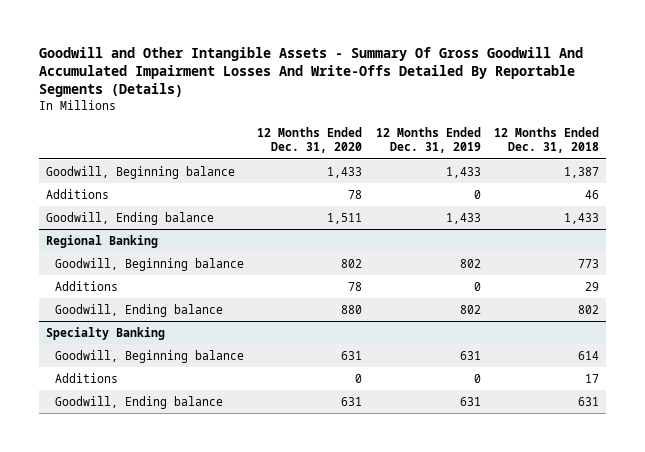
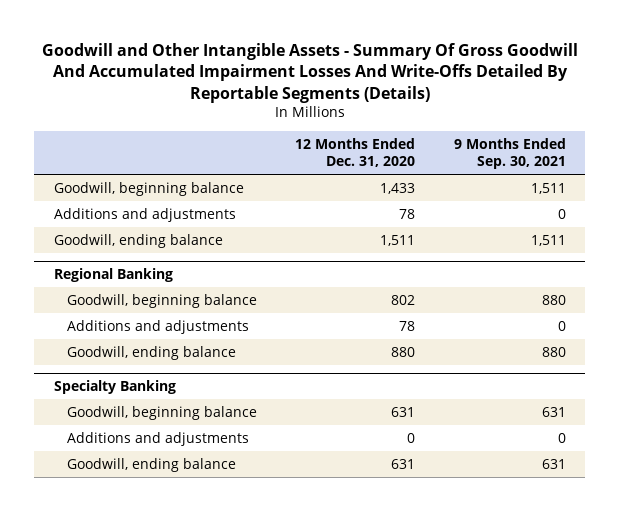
- | 12 Months Ended Dec. 31, 2020 | 12 Months Ended Dec. 31, 2019 | 12 Months Ended Dec. 31, 2018
+ | 12 Months Ended Dec. 31, 2020 | 9 Months Ended Sep. 30, 2021
- Goodwill, Beginning balance | 1,433 | 1,433 | 1,387
- Additions | 78 | 0 | 46
- Goodwill, Ending balance | 1,511 | 1,433 | 1,433
+ Goodwill, beginning balance | 1,433 | 1,511
+ Additions and adjustments | 78 | 0
+ Goodwill, ending balance | 1,511 | 1,511
@ Regional Banking
- Goodwill, Beginning balance | 802 | 802 | 773
- Additions | 78 | 0 | 29
- Goodwill, Ending balance | 880 | 802 | 802
+ Goodwill, beginning balance | 802 | 880
+ Additions and adjustments | 78 | 0
+ Goodwill, ending balance | 880 | 880
@ Specialty Banking
- Goodwill, Beginning balance | 631 | 631 | 614
- Additions | 0 | 0 | 17
- Goodwill, Ending balance | 631 | 631 | 631
+ Goodwill, beginning balance | 631 | 631
+ Additions and adjustments | 0 | 0
+ Goodwill, ending balance | 631 | 631

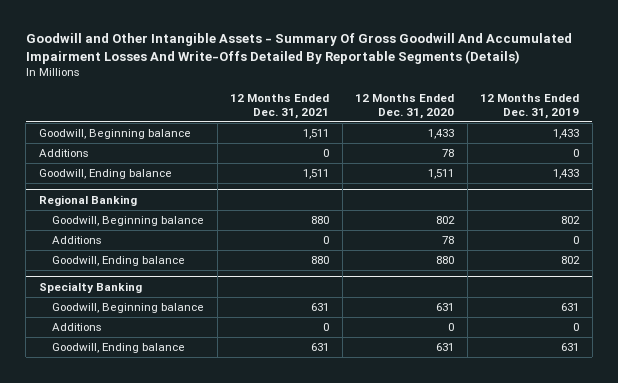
- | 12 Months Ended Dec. 31, 2020 | 9 Months Ended Sep. 30, 2021
+ | 12 Months Ended Dec. 31, 2021 | 12 Months Ended Dec. 31, 2020 | 12 Months Ended Dec. 31, 2019
- Goodwill, beginning balance | 1,433 | 1,511
- Additions and adjustments | 78 | 0
- Goodwill, ending balance | 1,511 | 1,511
+ Goodwill, Beginning balance | 1,511 | 1,433 | 1,433
+ Additions | 0 | 78 | 0
+ Goodwill, Ending balance | 1,511 | 1,511 | 1,433
@ Regional Banking
- Goodwill, beginning balance | 802 | 880
- Additions and adjustments | 78 | 0
- Goodwill, ending balance | 880 | 880
+ Goodwill, Beginning balance | 880 | 802 | 802
+ Additions | 0 | 78 | 0
+ Goodwill, Ending balance | 880 | 880 | 802
@ Specialty Banking
- Goodwill, beginning balance | 631 | 631
- Additions and adjustments | 0 | 0
- Goodwill, ending balance | 631 | 631
+ Goodwill, Beginning balance | 631 | 631 | 631
+ Additions | 0 | 0 | 0
+ Goodwill, Ending balance | 631 | 631 | 631

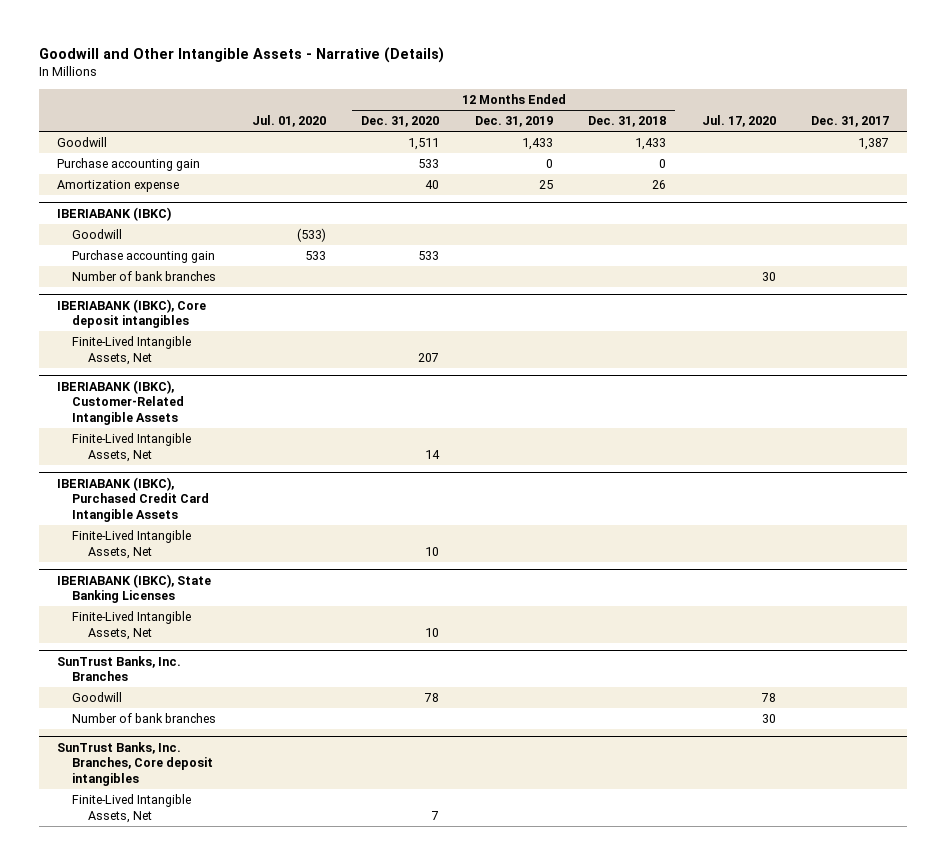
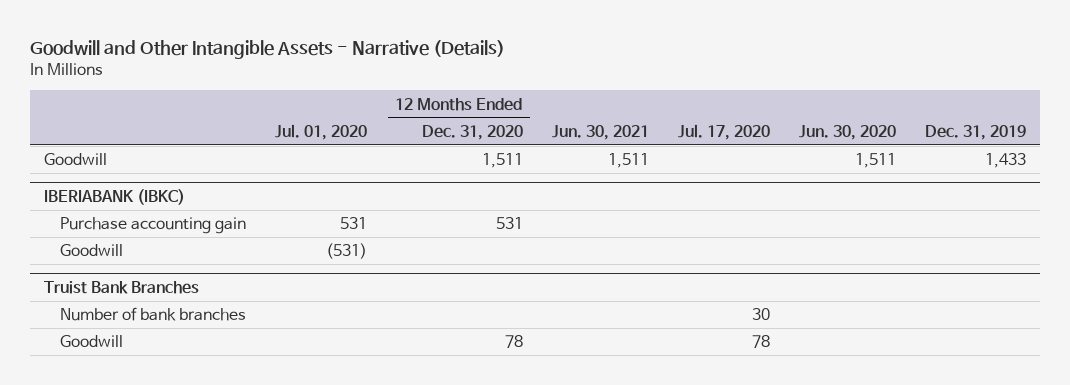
- | Jul. 01, 2020 | 12 Months Ended Dec. 31, 2020 | 12 Months Ended Dec. 31, 2019 | 12 Months Ended Dec. 31, 2018 | Jul. 17, 2020 | Dec. 31, 2017
+ | Jul. 01, 2020 | 12 Months Ended Dec. 31, 2020 | Jun. 30, 2021 | Jul. 17, 2020 | Jun. 30, 2020 | Dec. 31, 2019
- Purchase accounting gain | | 533 | 0 | 0 | |
- Amortization expense | | 40 | 25 | 26 | |
@ IBERIABANK (IBKC)
- Goodwill | (533) | | | | |
- Purchase accounting gain | 533 | 533 | | | |
+ Purchase accounting gain | 531 | 531 | | | |
+ Goodwill | (531) | | | | |
+ Truist Bank Branches
- IBERIABANK (IBKC), Core deposit intangibles
- Finite-Lived Intangible Assets, Net | | 207 | | | |
- IBERIABANK (IBKC), Customer-Related Intangible Assets
- Finite-Lived Intangible Assets, Net | | 14 | | | |
- IBERIABANK (IBKC), Purchased Credit Card Intangible Assets
- Finite-Lived Intangible Assets, Net | | 10 | | | |
- IBERIABANK (IBKC), State Banking Licenses
- Finite-Lived Intangible Assets, Net | | 10 | | | |
- SunTrust Banks, Inc. Branches
- Number of bank branches | | | | | 30 |
- SunTrust Banks, Inc. Branches, Core deposit intangibles
- Finite-Lived Intangible Assets, Net | | 7 | | | |

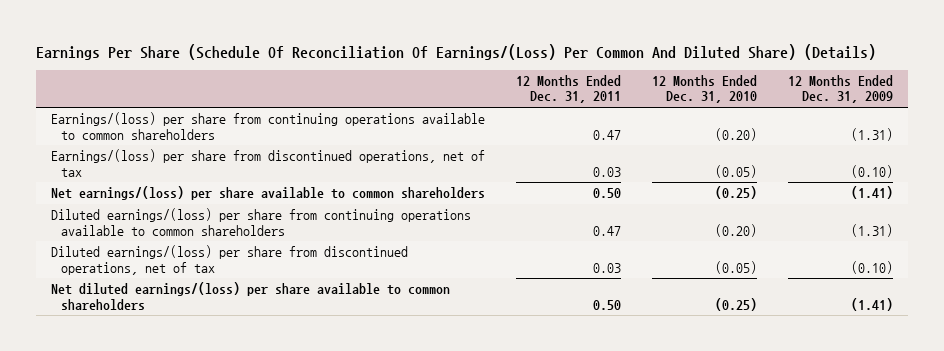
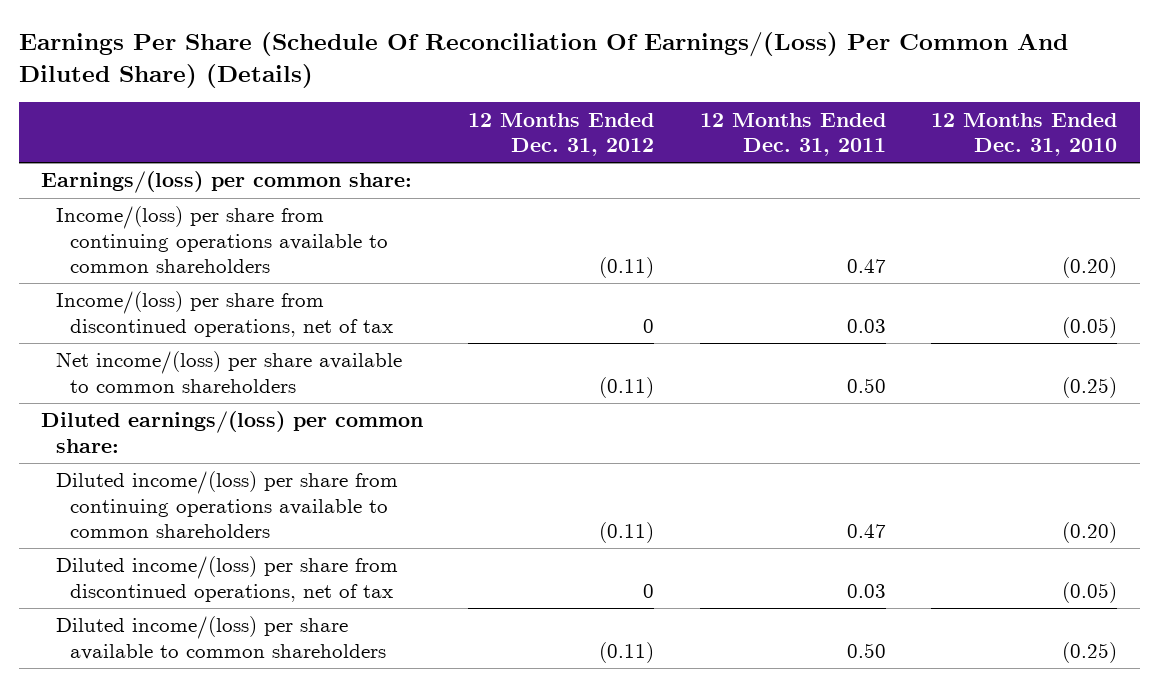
- | 12 Months Ended Dec. 31, 2011 | 12 Months Ended Dec. 31, 2010 | 12 Months Ended Dec. 31, 2009
+ | 12 Months Ended Dec. 31, 2012 | 12 Months Ended Dec. 31, 2011 | 12 Months Ended Dec. 31, 2010
- Earnings/(loss) per share from continuing operations available to common shareholders | 0.47 | (0.20) | (1.31)
- Earnings/(loss) per share from discontinued operations, net of tax | 0.03 | (0.05) | (0.10)
- Net earnings/(loss) per share available to common shareholders | 0.50 | (0.25) | (1.41)
- Diluted earnings/(loss) per share from continuing operations available to common shareholders | 0.47 | (0.20) | (1.31)
- Diluted earnings/(loss) per share from discontinued operations, net of tax | 0.03 | (0.05) | (0.10)
- Net diluted earnings/(loss) per share available to common shareholders | 0.50 | (0.25) | (1.41)
+ Earnings/(loss) per common share:
+ Income/(loss) per share from continuing operations available to common shareholders | (0.11) | 0.47 | (0.20)
+ Income/(loss) per share from discontinued operations, net of tax | 0 | 0.03 | (0.05)
+ Net income/(loss) per share available to common shareholders | (0.11) | 0.50 | (0.25)
+ Diluted earnings/(loss) per common share:
+ Diluted income/(loss) per share from continuing operations available to common shareholders | (0.11) | 0.47 | (0.20)
+ Diluted income/(loss) per share from discontinued operations, net of tax | 0 | 0.03 | (0.05)
+ Diluted income/(loss) per share available to common shareholders | (0.11) | 0.50 | (0.25)

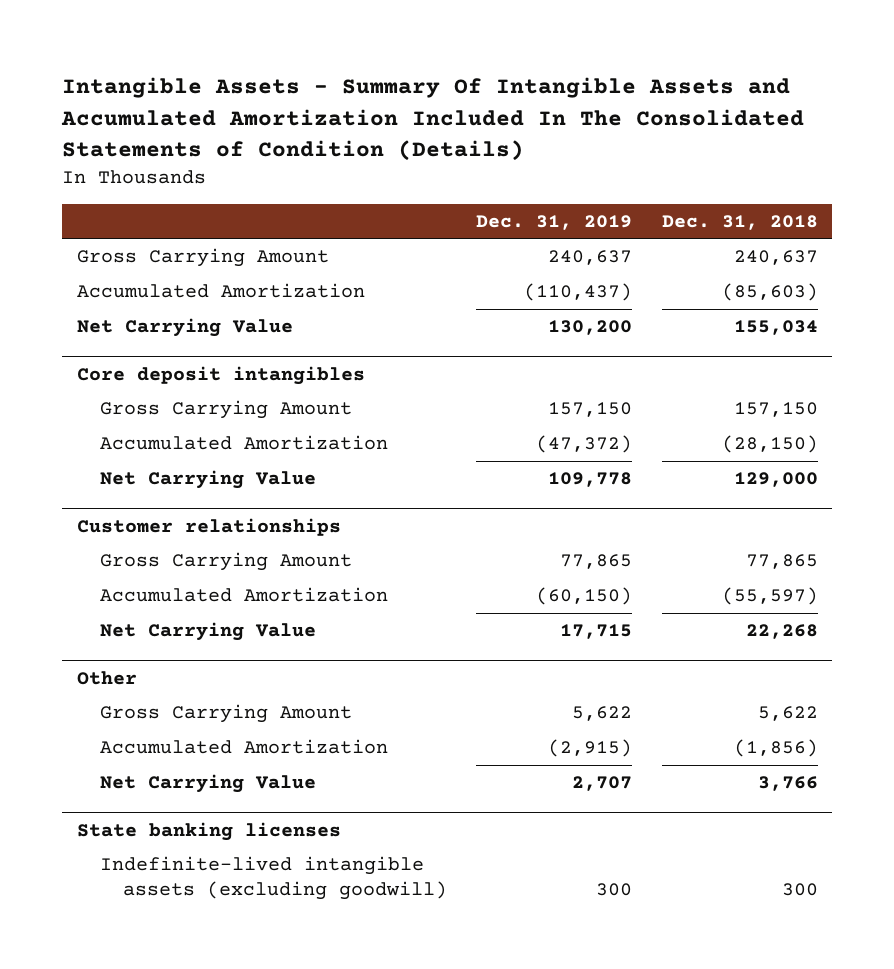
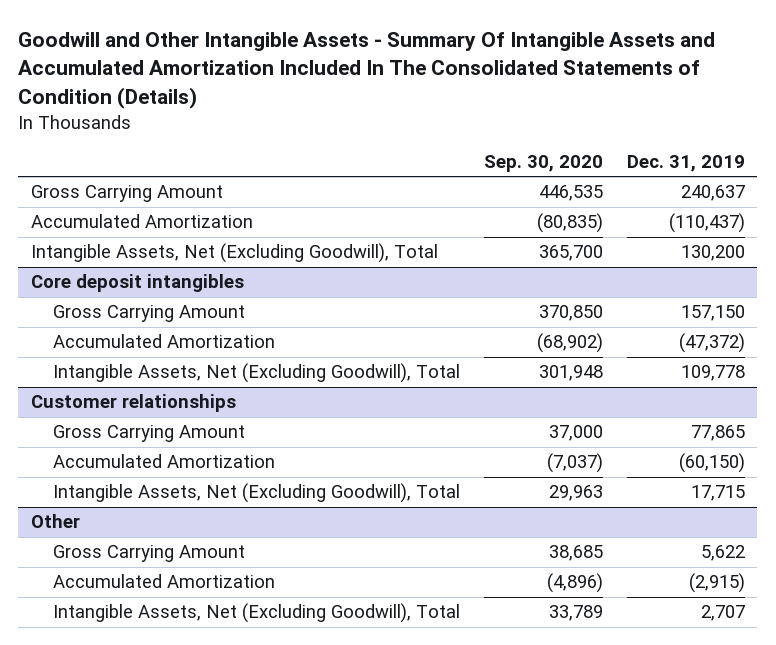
- Intangible Assets - Summary Of Intangible Assets and Accumulated Amortization Included In The Consolidated Statements of Condition (Details)
+ Goodwill and Other Intangible Assets - Summary Of Intangible Assets and Accumulated Amortization Included In The Consolidated Statements of Condition (Details)
- | Dec. 31, 2019 | Dec. 31, 2018
+ | Sep. 30, 2020 | Dec. 31, 2019
- Net Carrying Value | 130,200 | 155,034
+ Intangible Assets, Net (Excluding Goodwill), Total | 365,700 | 130,200
@ Core deposit intangibles
- Net Carrying Value | 109,778 | 129,000
+ Intangible Assets, Net (Excluding Goodwill), Total | 301,948 | 109,778
@ Customer relationships
- Net Carrying Value | 17,715 | 22,268
+ Intangible Assets, Net (Excluding Goodwill), Total | 29,963 | 17,715
@ Other
- Net Carrying Value | 2,707 | 3,766
- State banking licenses
- Indefinite-lived intangible assets (excluding goodwill) | 300 | 300
@ Other
+ Intangible Assets, Net (Excluding Goodwill), Total | 33,789 | 2,707

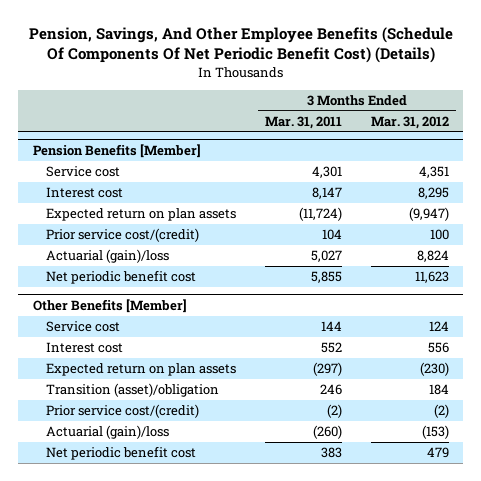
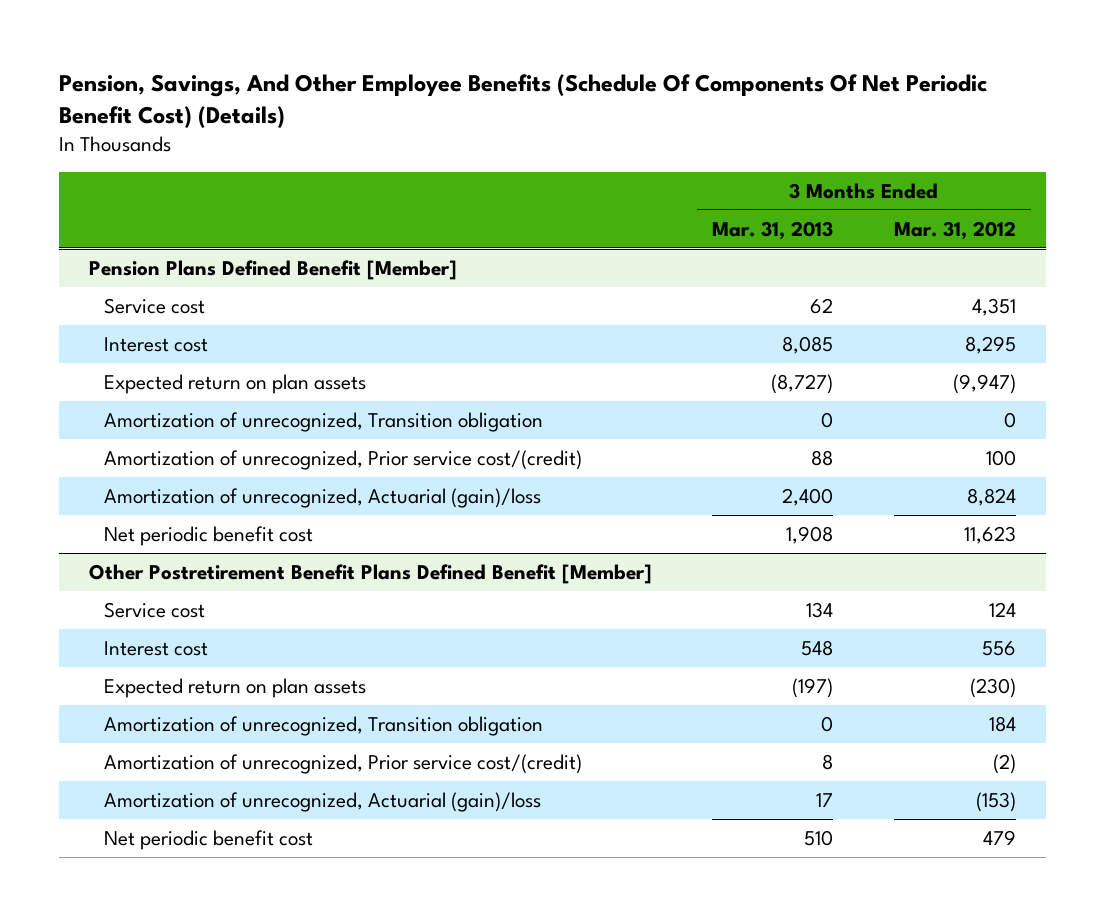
- | 3 Months Ended Mar. 31, 2011 | 3 Months Ended Mar. 31, 2012
+ | 3 Months Ended Mar. 31, 2013 | 3 Months Ended Mar. 31, 2012
- Pension Benefits [Member]
+ Pension Plans Defined Benefit [Member]
- Prior service cost/(credit) | 104 | 100
- Actuarial (gain)/loss | 5,027 | 8,824
+ Amortization of unrecognized, Transition obligation | 0 | 0
+ Amortization of unrecognized, Prior service cost/(credit) | 88 | 100
+ Amortization of unrecognized, Actuarial (gain)/loss | 2,400 | 8,824
- Other Benefits [Member]
+ Other Postretirement Benefit Plans Defined Benefit [Member]
- Transition (asset)/obligation | 246 | 184
- Prior service cost/(credit) | (2) | (2)
- Actuarial (gain)/loss | (260) | (153)
+ Amortization of unrecognized, Transition obligation | 0 | 184
+ Amortization of unrecognized, Prior service cost/(credit) | 8 | (2)
+ Amortization of unrecognized, Actuarial (gain)/loss | 17 | (153)

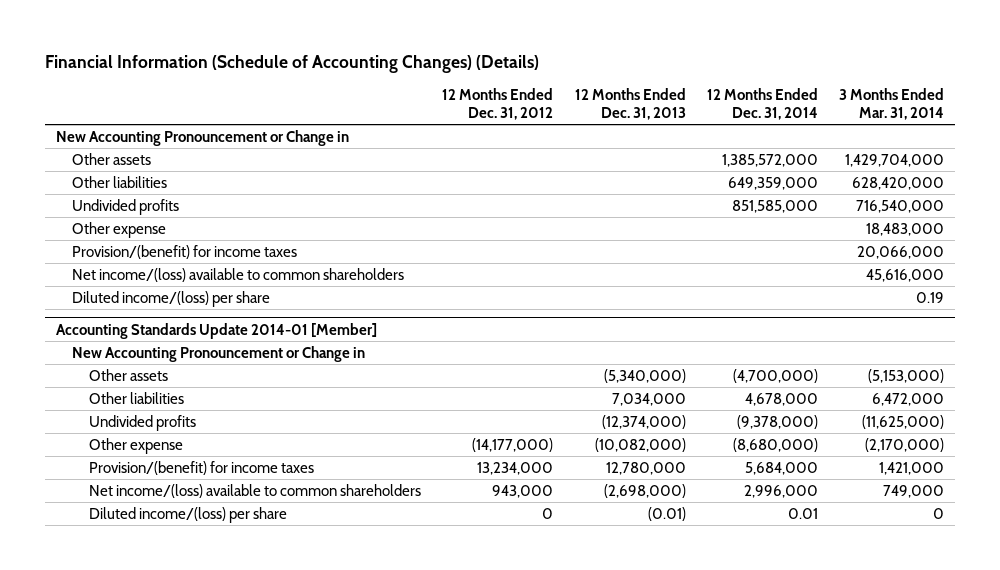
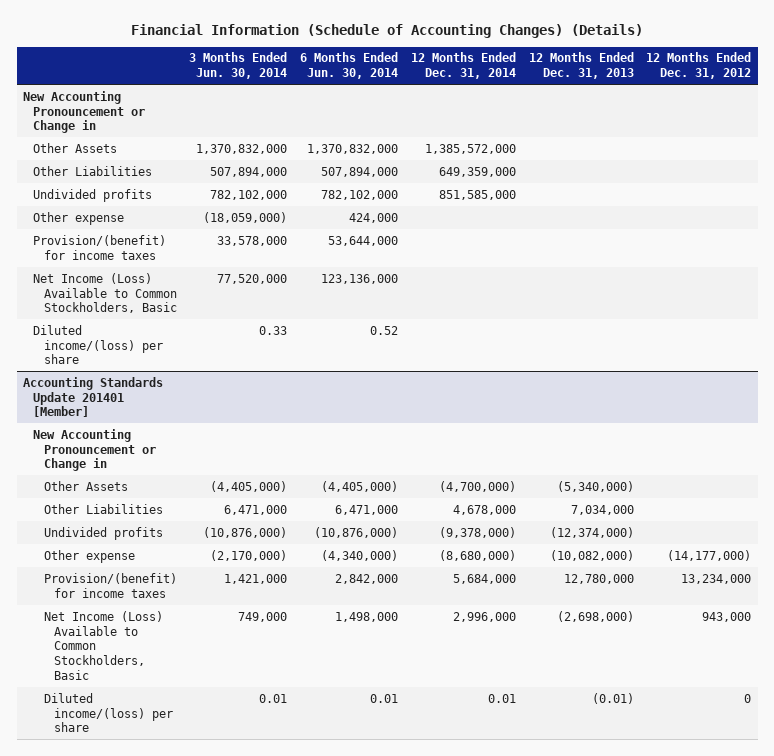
- | 12 Months Ended Dec. 31, 2012 | 12 Months Ended Dec. 31, 2013 | 12 Months Ended Dec. 31, 2014 | 3 Months Ended Mar. 31, 2014
+ | 3 Months Ended Jun. 30, 2014 | 6 Months Ended Jun. 30, 2014 | 12 Months Ended Dec. 31, 2014 | 12 Months Ended Dec. 31, 2013 | 12 Months Ended Dec. 31, 2012
- Other assets | | | 1,385,572,000 | 1,429,704,000
- Other liabilities | | | 649,359,000 | 628,420,000
+ Other Assets | 1,370,832,000 | 1,370,832,000 | 1,385,572,000 | |
+ Other Liabilities | 507,894,000 | 507,894,000 | 649,359,000 | |
- Net income/(loss) available to common shareholders | | | | 45,616,000
+ Net Income (Loss) Available to Common Stockholders, Basic | 77,520,000 | 123,136,000 | | |
- Accounting Standards Update 2014-01 [Member]
+ Accounting Standards Update 201401 [Member]
- Other assets | | (5,340,000) | (4,700,000) | (5,153,000)
- Other liabilities | | 7,034,000 | 4,678,000 | 6,472,000
+ Other Assets | (4,405,000) | (4,405,000) | (4,700,000) | (5,340,000) |
+ Other Liabilities | 6,471,000 | 6,471,000 | 4,678,000 | 7,034,000 |
- Net income/(loss) available to common shareholders | 943,000 | (2,698,000) | 2,996,000 | 749,000
+ Net Income (Loss) Available to Common Stockholders, Basic | 749,000 | 1,498,000 | 2,996,000 | (2,698,000) | 943,000

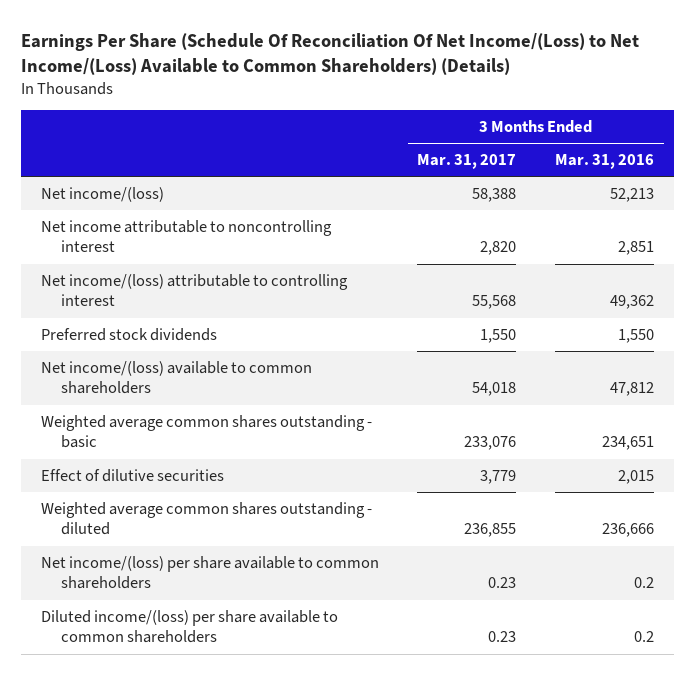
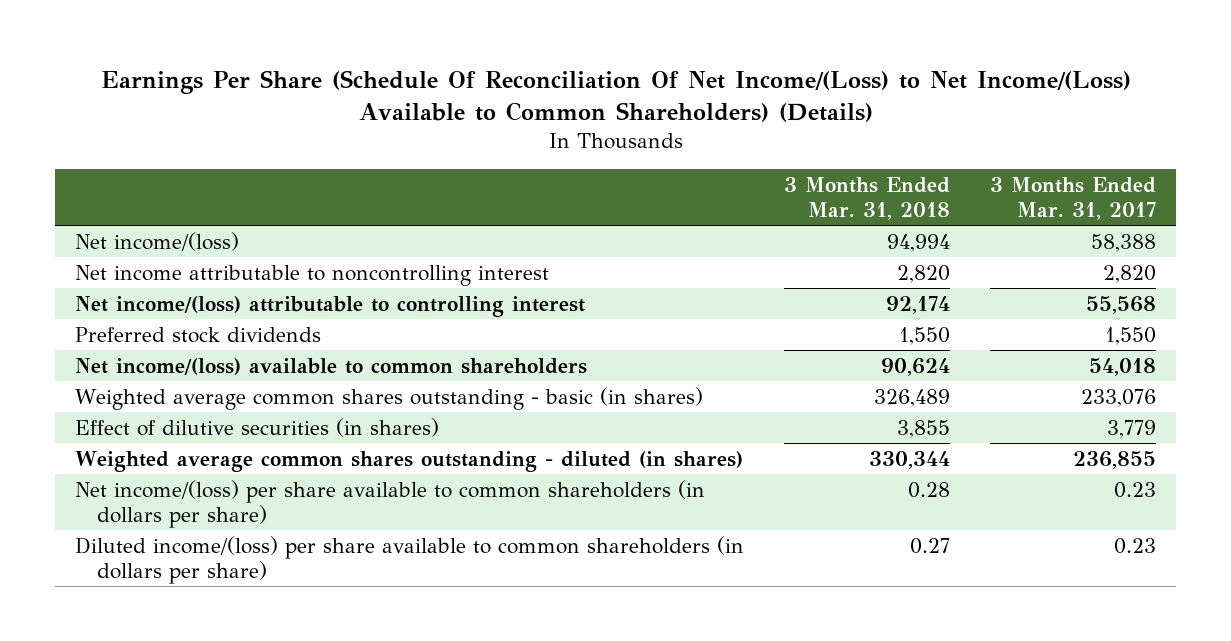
- | 3 Months Ended Mar. 31, 2017 | 3 Months Ended Mar. 31, 2016
+ | 3 Months Ended Mar. 31, 2018 | 3 Months Ended Mar. 31, 2017
- Weighted average common shares outstanding - basic | 233,076 | 234,651
- Effect of dilutive securities | 3,779 | 2,015
- Weighted average common shares outstanding - diluted | 236,855 | 236,666
- Net income/(loss) per share available to common shareholders | 0.23 | 0.2
- Diluted income/(loss) per share available to common shareholders | 0.23 | 0.2
+ Weighted average common shares outstanding - basic (in shares) | 326,489 | 233,076
+ Effect of dilutive securities (in shares) | 3,855 | 3,779
+ Weighted average common shares outstanding - diluted (in shares) | 330,344 | 236,855
+ Net income/(loss) per share available to common shareholders (in dollars per share) | 0.28 | 0.23
+ Diluted income/(loss) per share available to common shareholders (in dollars per share) | 0.27 | 0.23

